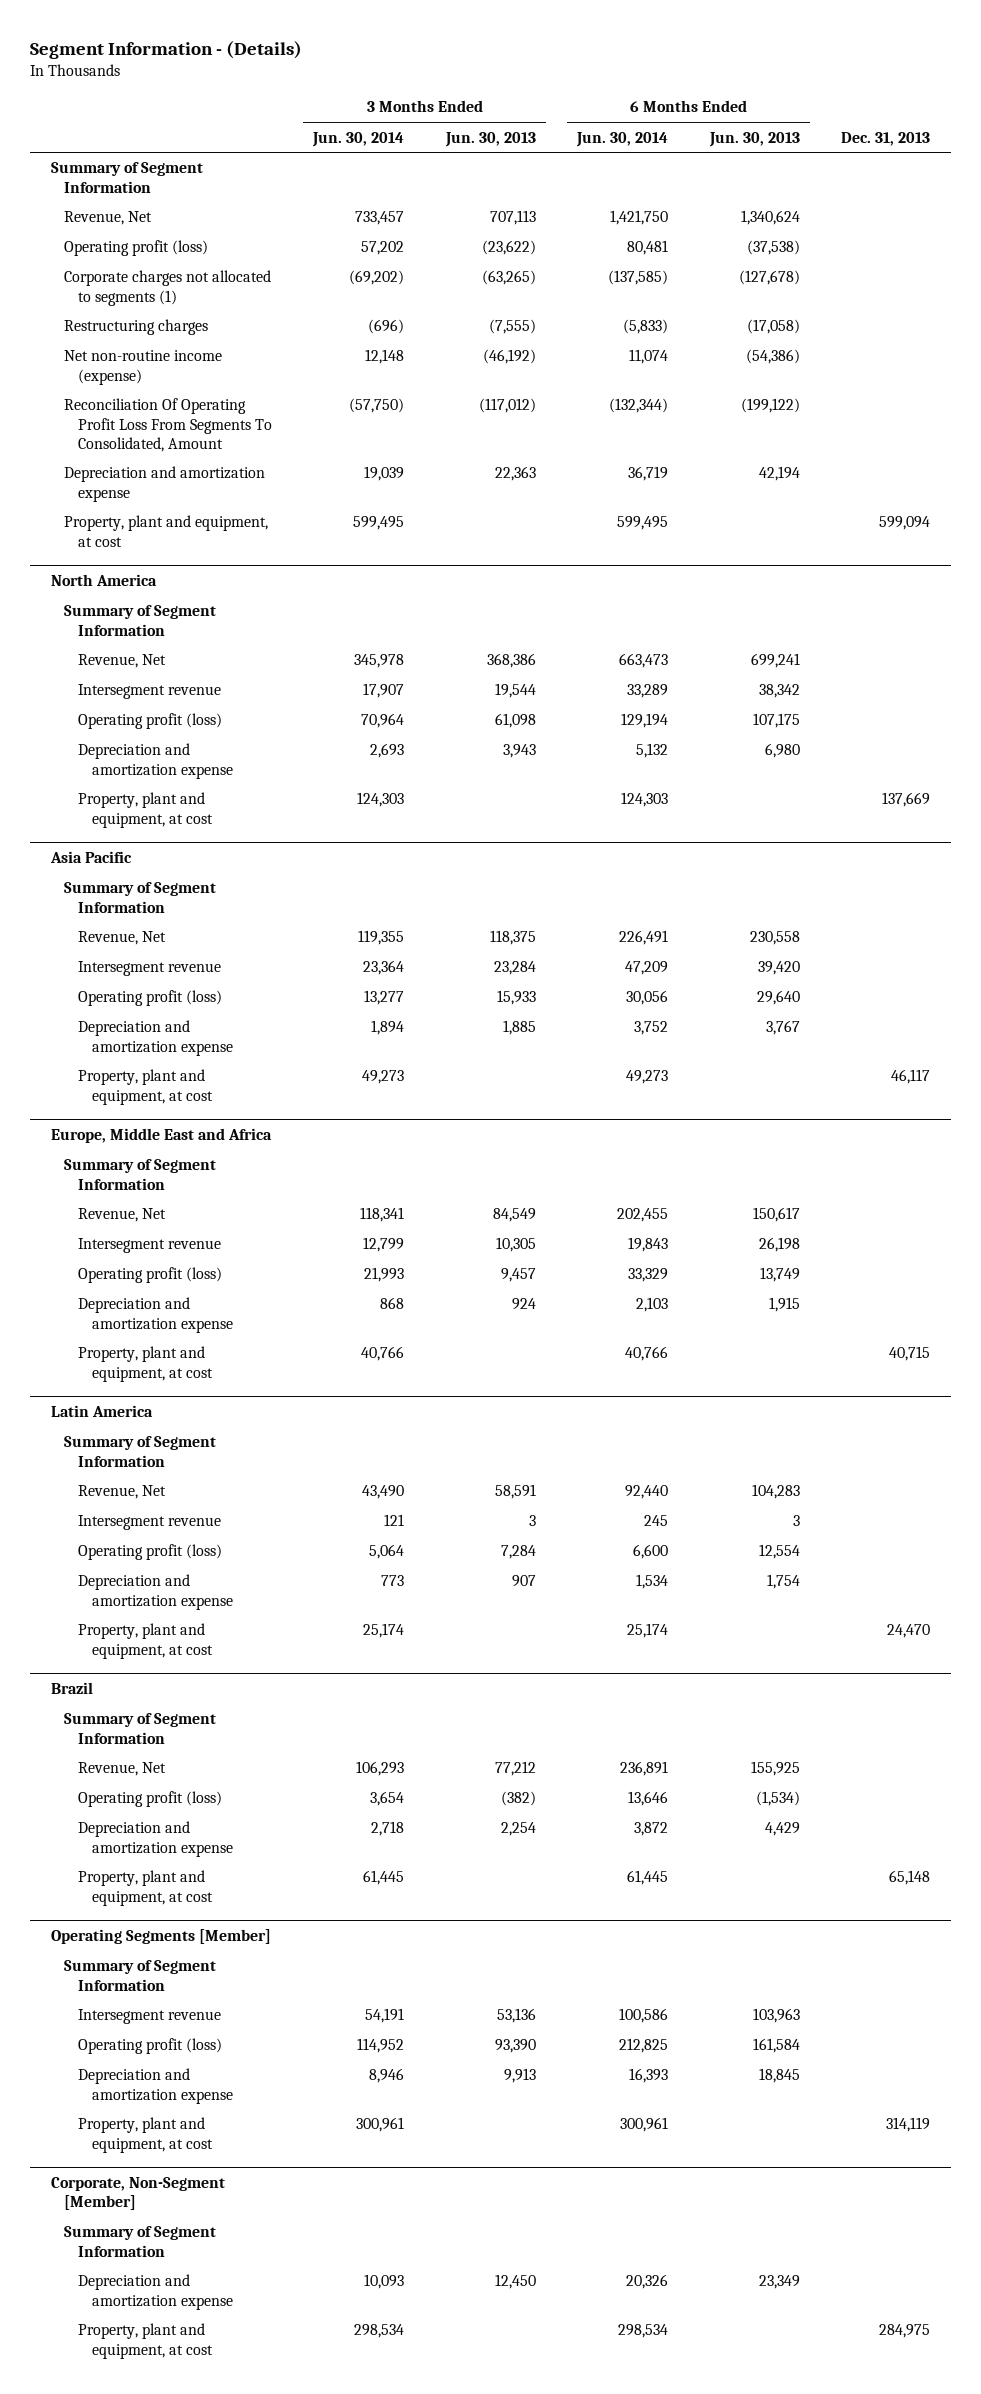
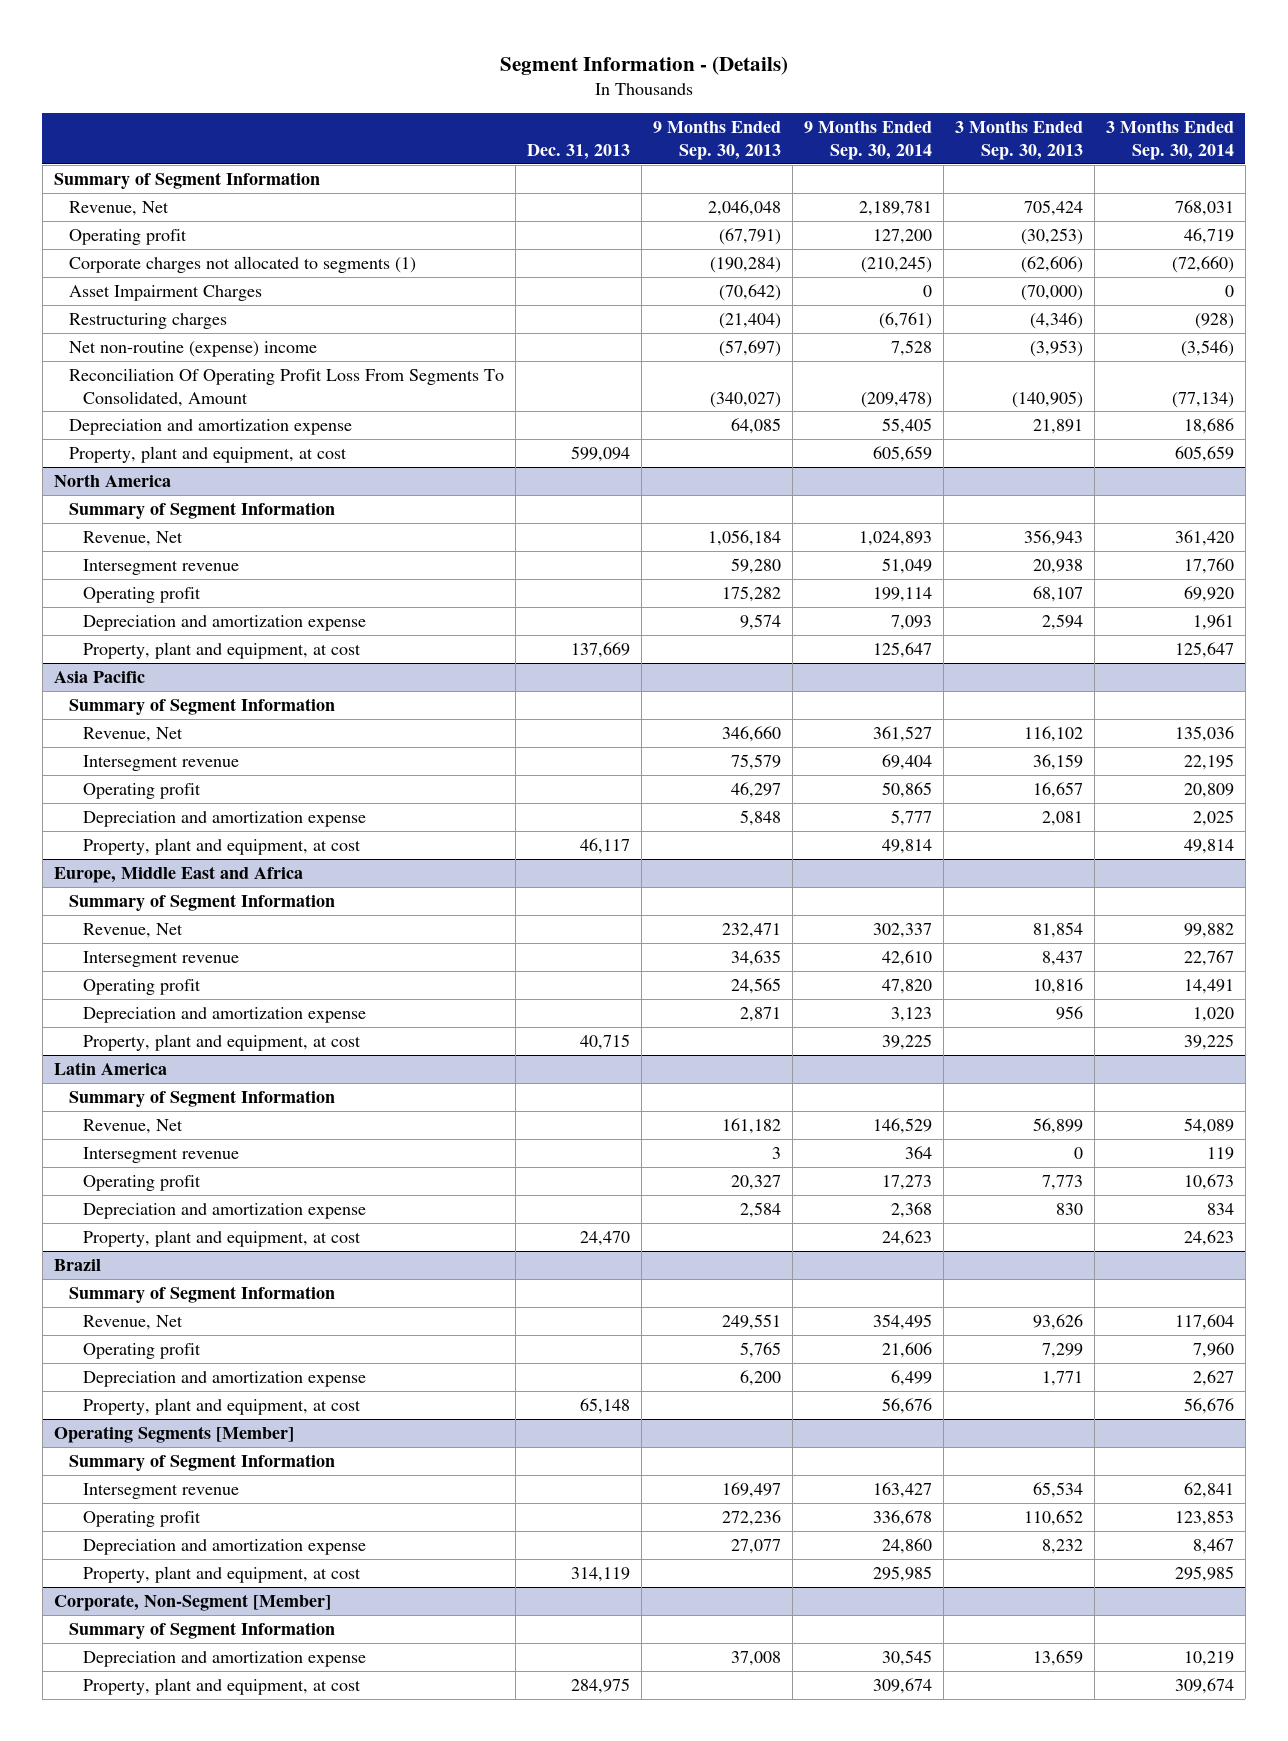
- | 3 Months Ended Jun. 30, 2014 | 3 Months Ended Jun. 30, 2013 | 6 Months Ended Jun. 30, 2014 | 6 Months Ended Jun. 30, 2013 | Dec. 31, 2013
+ | Dec. 31, 2013 | 9 Months Ended Sep. 30, 2013 | 9 Months Ended Sep. 30, 2014 | 3 Months Ended Sep. 30, 2013 | 3 Months Ended Sep. 30, 2014
- Operating profit (loss) | 57,202 | (23,622) | 80,481 | (37,538) |
+ Operating profit | | (67,791) | 127,200 | (30,253) | 46,719
+ Asset Impairment Charges | | (70,642) | 0 | (70,000) | 0
- Net non-routine income (expense) | 12,148 | (46,192) | 11,074 | (54,386) |
+ Net non-routine (expense) income | | (57,697) | 7,528 | (3,953) | (3,546)
@ North America
- Operating profit (loss) | 70,964 | 61,098 | 129,194 | 107,175 |
+ Operating profit | | 175,282 | 199,114 | 68,107 | 69,920
@ Asia Pacific
- Operating profit (loss) | 13,277 | 15,933 | 30,056 | 29,640 |
+ Operating profit | | 46,297 | 50,865 | 16,657 | 20,809
@ Europe, Middle East and Africa
- Operating profit (loss) | 21,993 | 9,457 | 33,329 | 13,749 |
+ Operating profit | | 24,565 | 47,820 | 10,816 | 14,491
@ Latin America
- Operating profit (loss) | 5,064 | 7,284 | 6,600 | 12,554 |
+ Operating profit | | 20,327 | 17,273 | 7,773 | 10,673
@ Brazil
- Operating profit (loss) | 3,654 | (382) | 13,646 | (1,534) |
+ Operating profit | | 5,765 | 21,606 | 7,299 | 7,960
@ Operating Segments [Member]
- Operating profit (loss) | 114,952 | 93,390 | 212,825 | 161,584 |
+ Operating profit | | 272,236 | 336,678 | 110,652 | 123,853

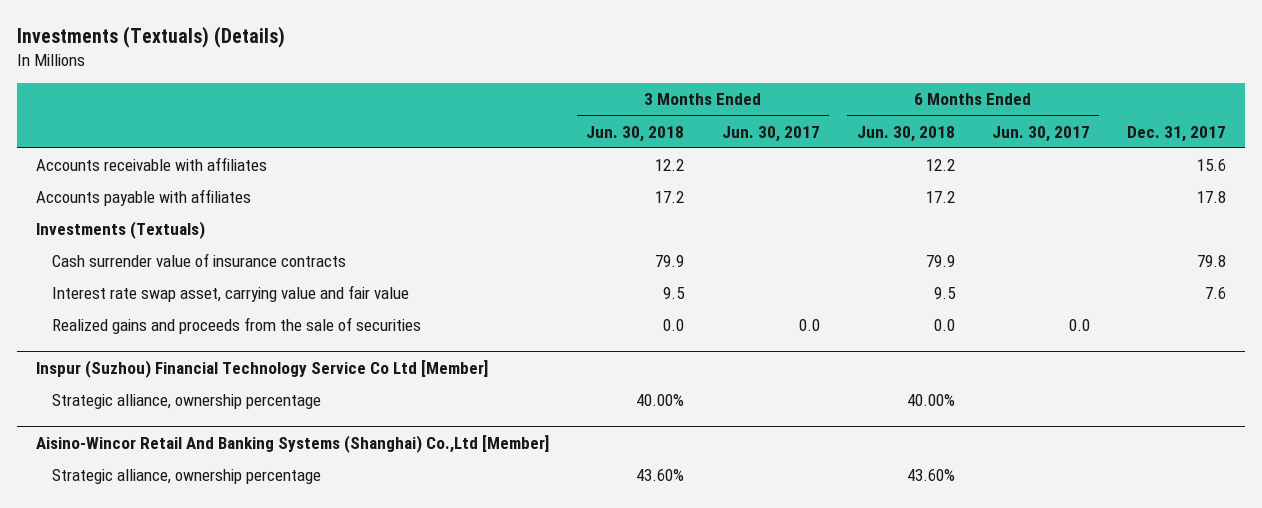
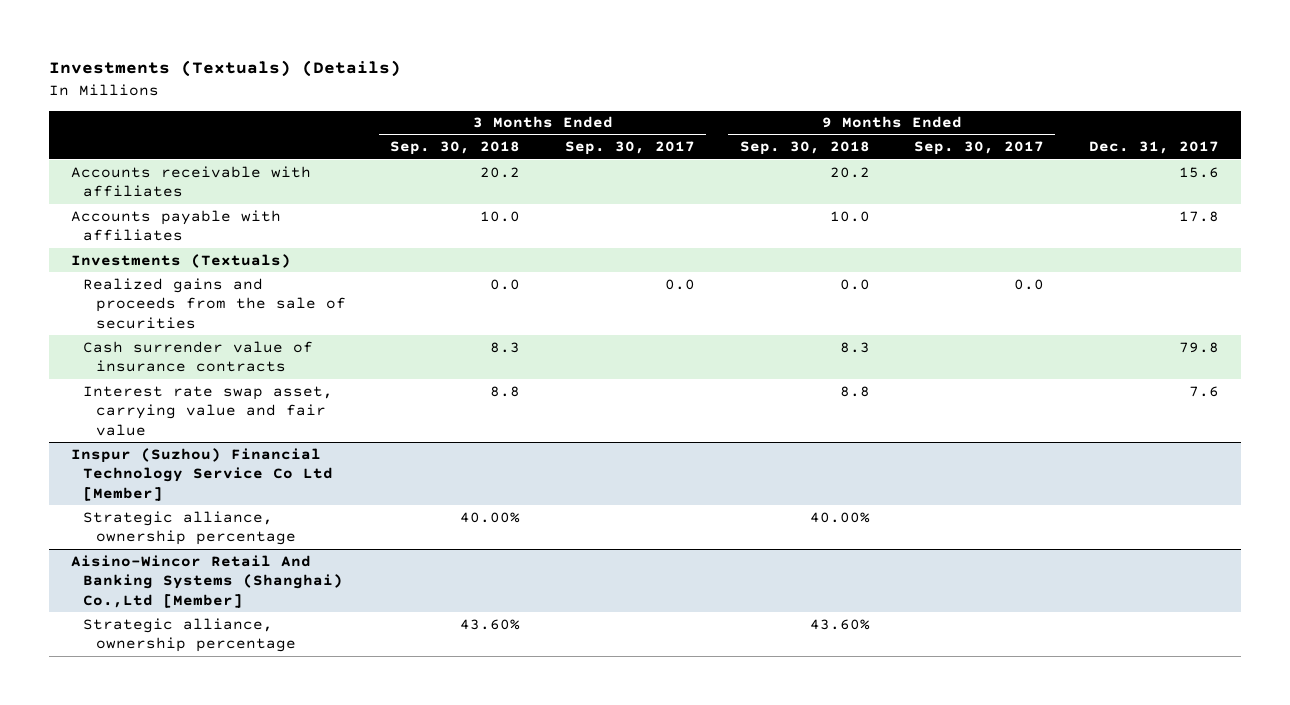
- | 3 Months Ended Jun. 30, 2018 | 3 Months Ended Jun. 30, 2017 | 6 Months Ended Jun. 30, 2018 | 6 Months Ended Jun. 30, 2017 | Dec. 31, 2017
+ | 3 Months Ended Sep. 30, 2018 | 3 Months Ended Sep. 30, 2017 | 9 Months Ended Sep. 30, 2018 | 9 Months Ended Sep. 30, 2017 | Dec. 31, 2017
moved up: Realized gains and proceeds from the sale of securities | 0.0 | 0.0 | 0.0 | 0.0 |

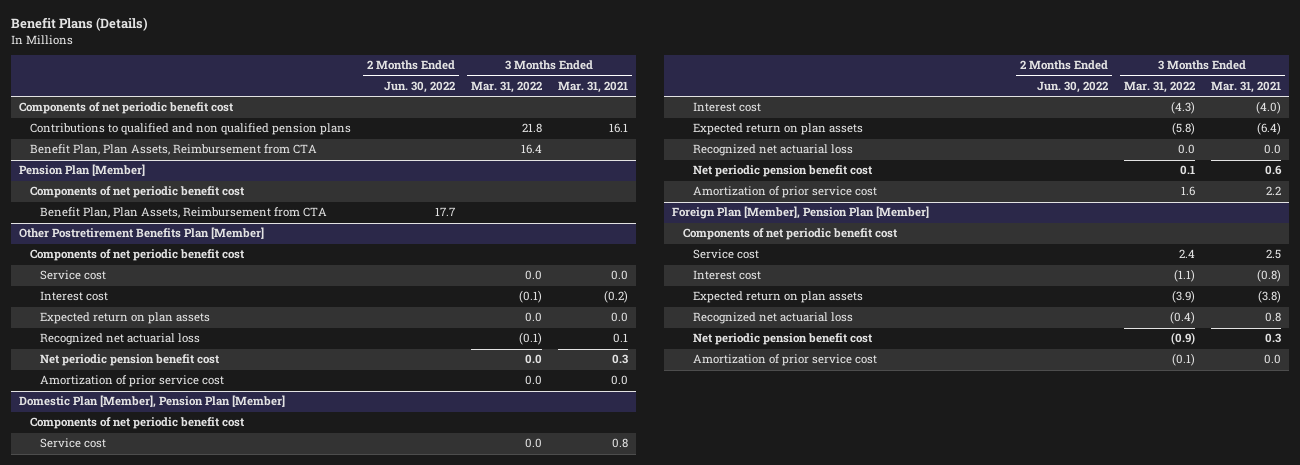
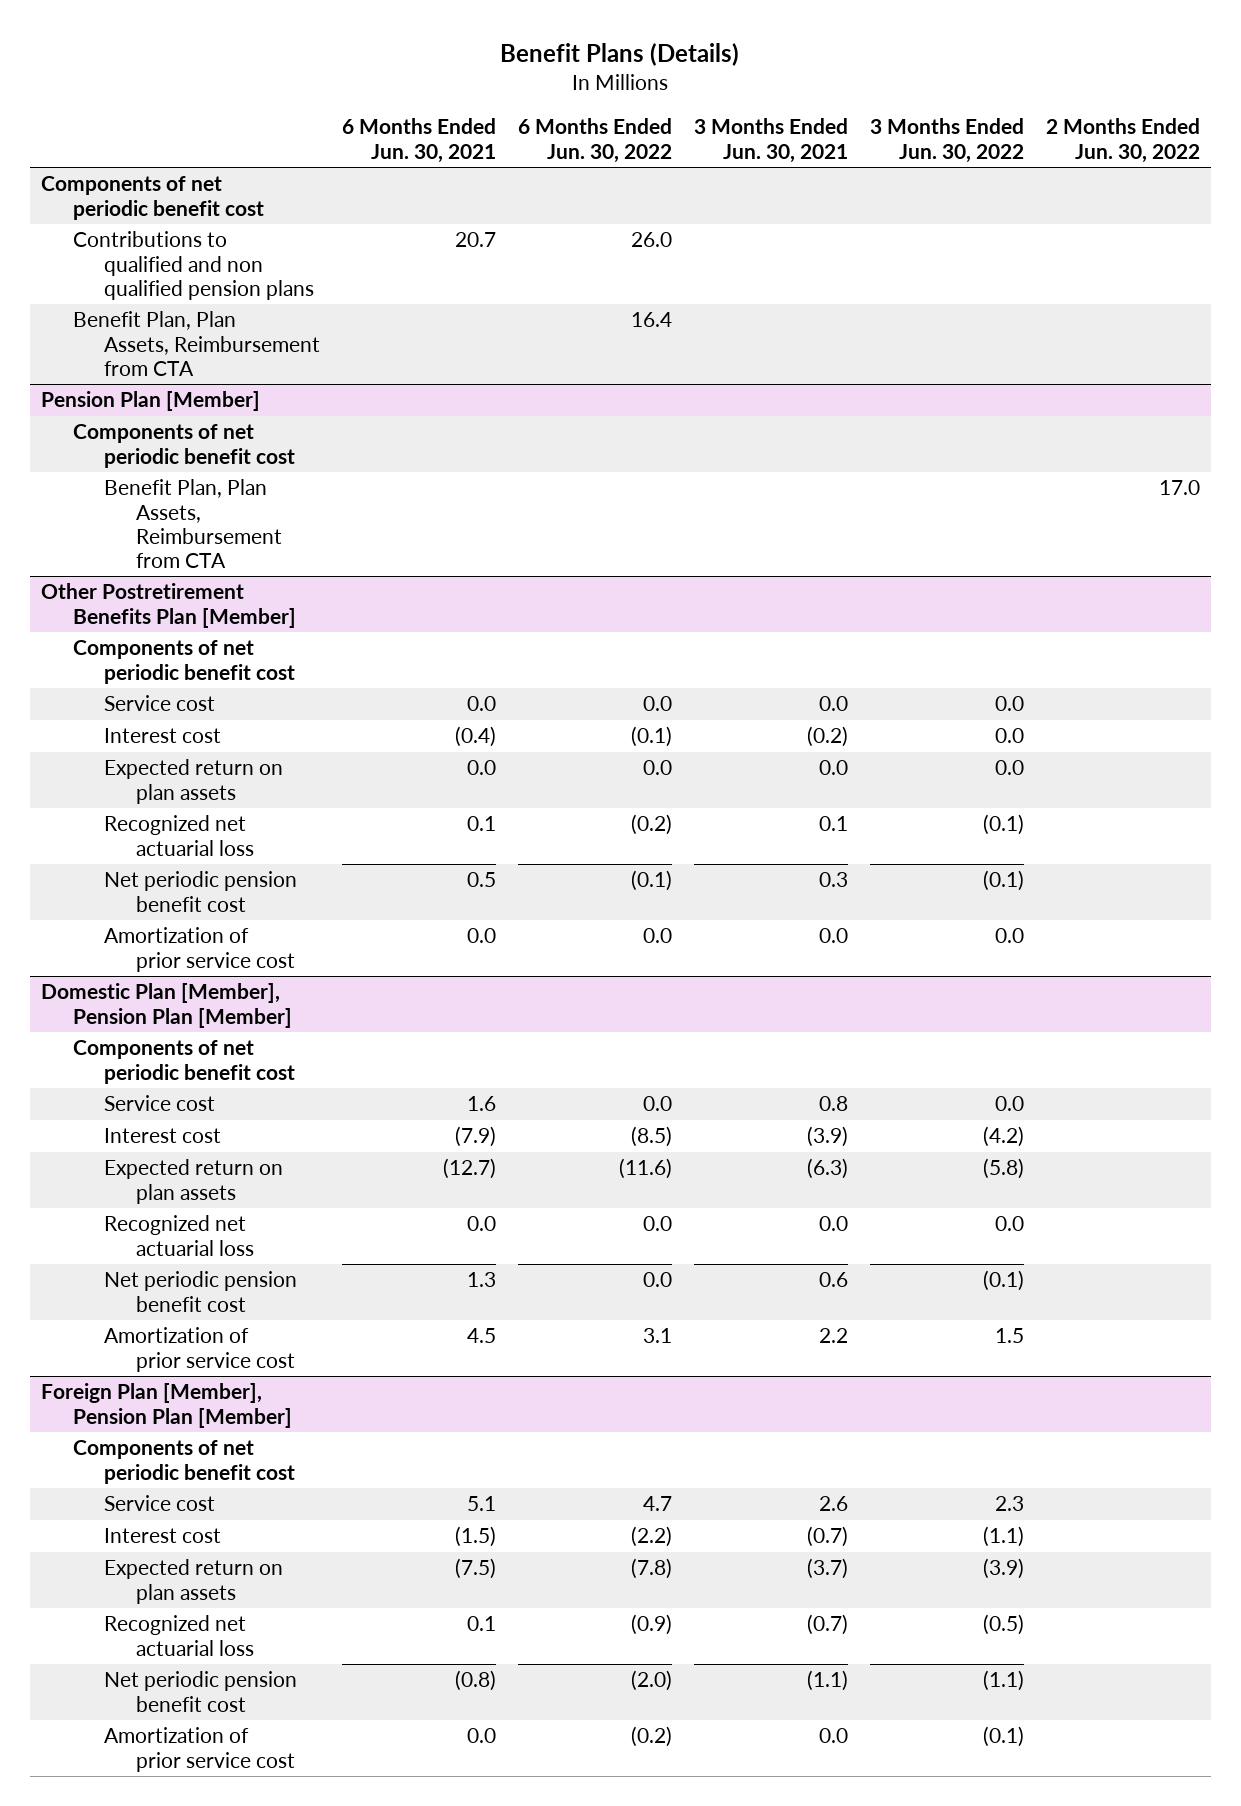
- | 2 Months Ended Jun. 30, 2022 | 3 Months Ended Mar. 31, 2022 | 3 Months Ended Mar. 31, 2021
+ | 6 Months Ended Jun. 30, 2021 | 6 Months Ended Jun. 30, 2022 | 3 Months Ended Jun. 30, 2021 | 3 Months Ended Jun. 30, 2022 | 2 Months Ended Jun. 30, 2022
@ Pension Plan [Member]
- Benefit Plan, Plan Assets, Reimbursement from CTA | 17.7 | |
+ Benefit Plan, Plan Assets, Reimbursement from CTA | | | | | 17.0

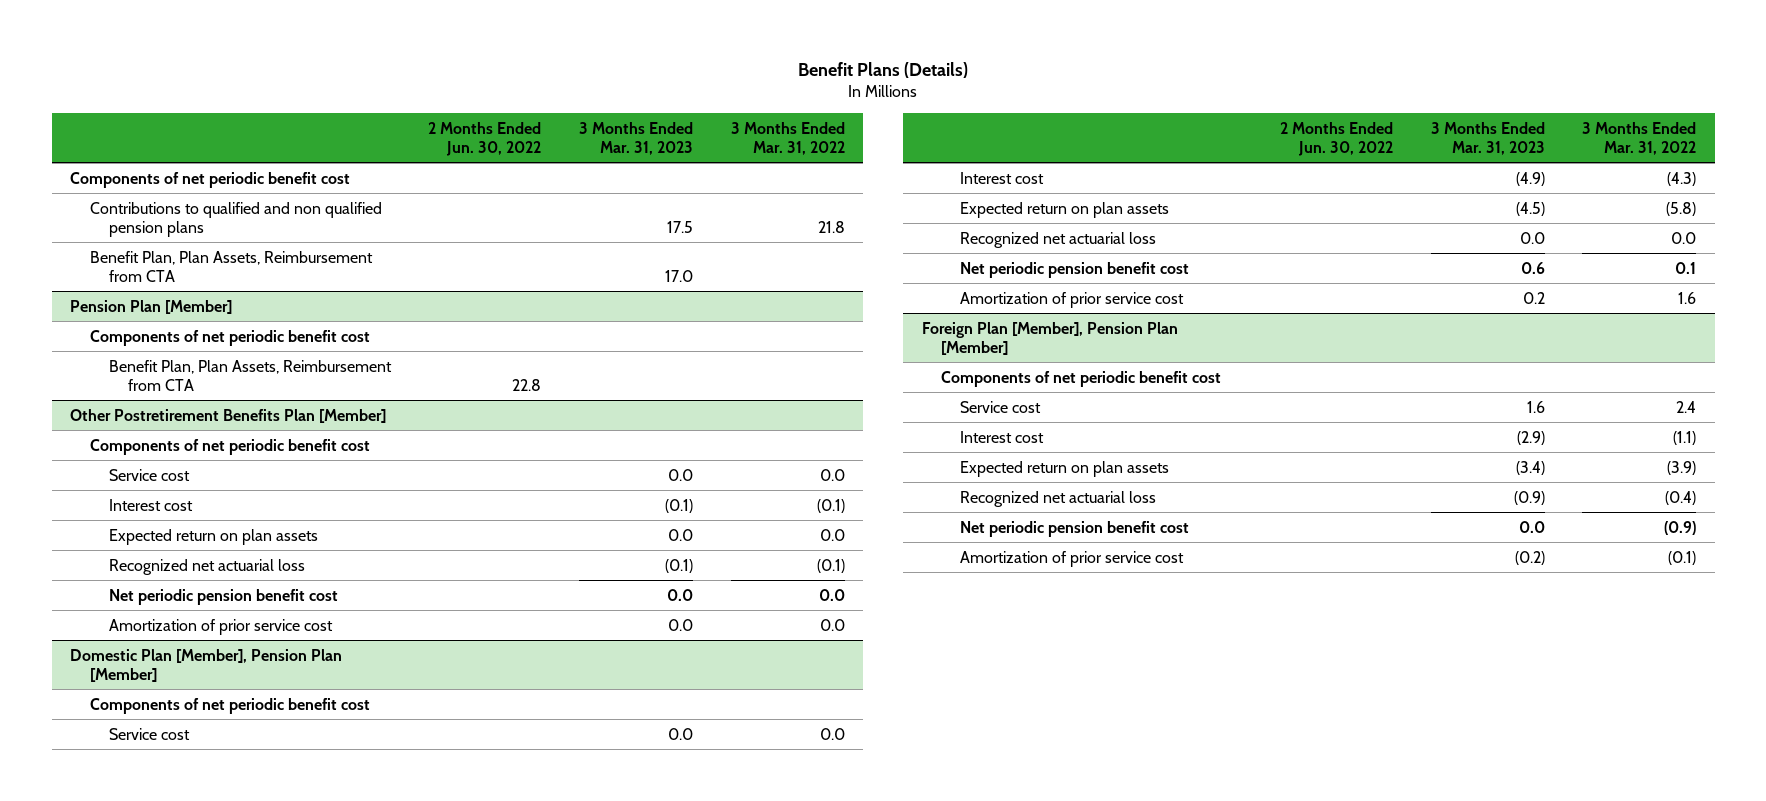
- | 6 Months Ended Jun. 30, 2021 | 6 Months Ended Jun. 30, 2022 | 3 Months Ended Jun. 30, 2021 | 3 Months Ended Jun. 30, 2022 | 2 Months Ended Jun. 30, 2022
+ | 2 Months Ended Jun. 30, 2022 | 3 Months Ended Mar. 31, 2023 | 3 Months Ended Mar. 31, 2022
@ Pension Plan [Member]
- Benefit Plan, Plan Assets, Reimbursement from CTA | | | | | 17.0
+ Benefit Plan, Plan Assets, Reimbursement from CTA | 22.8 | |

